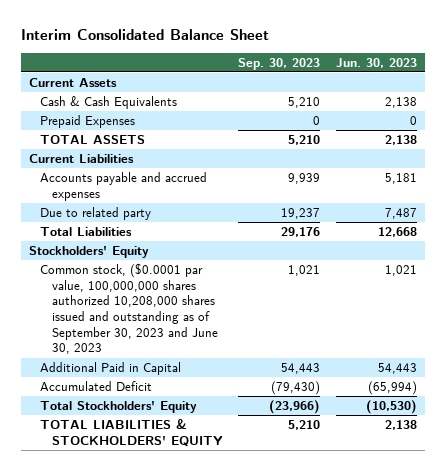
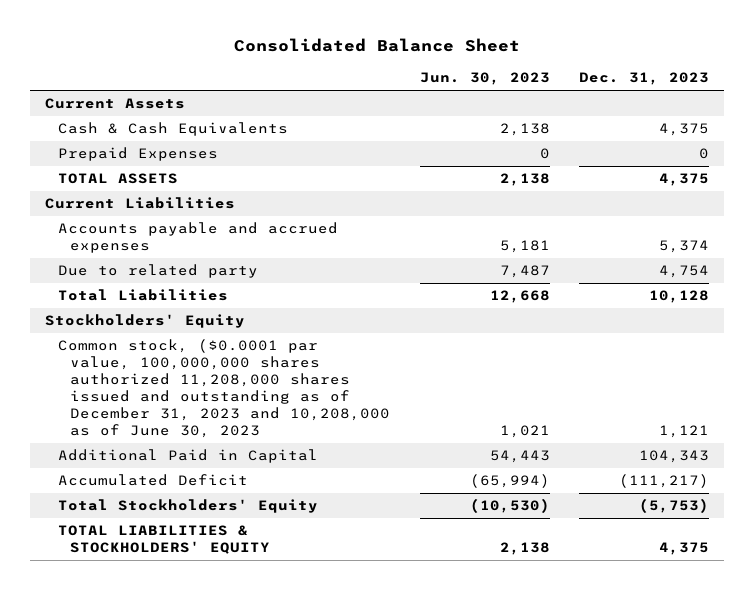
- Interim Consolidated Balance Sheet
+ Consolidated Balance Sheet
- | Sep. 30, 2023 | Jun. 30, 2023
+ | Jun. 30, 2023 | Dec. 31, 2023
- Common stock, ($0.0001 par value, 100,000,000 shares authorized 10,208,000 shares issued and outstanding as of September 30, 2023 and June 30, 2023 | 1,021 | 1,021
+ Common stock, ($0.0001 par value, 100,000,000 shares authorized 11,208,000 shares issued and outstanding as of December 31, 2023 and 10,208,000 as of June 30, 2023 | 1,021 | 1,121

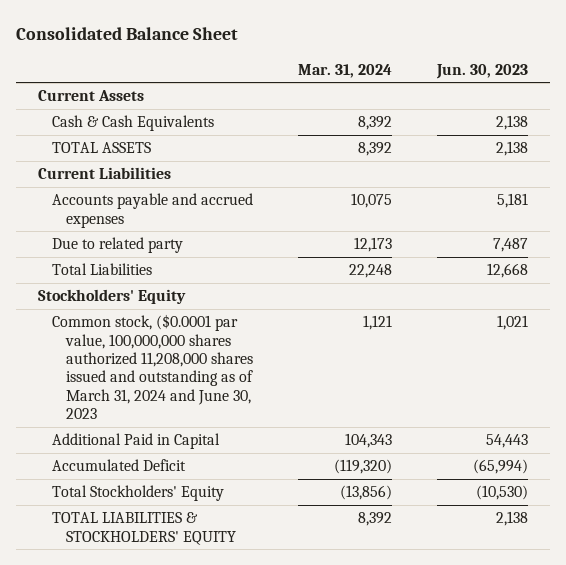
- | Jun. 30, 2023 | Dec. 31, 2023
+ | Mar. 31, 2024 | Jun. 30, 2023
- Prepaid Expenses | 0 | 0
- Common stock, ($0.0001 par value, 100,000,000 shares authorized 11,208,000 shares issued and outstanding as of December 31, 2023 and 10,208,000 as of June 30, 2023 | 1,021 | 1,121
+ Common stock, ($0.0001 par value, 100,000,000 shares authorized 11,208,000 shares issued and outstanding as of March 31, 2024 and June 30, 2023 | 1,121 | 1,021

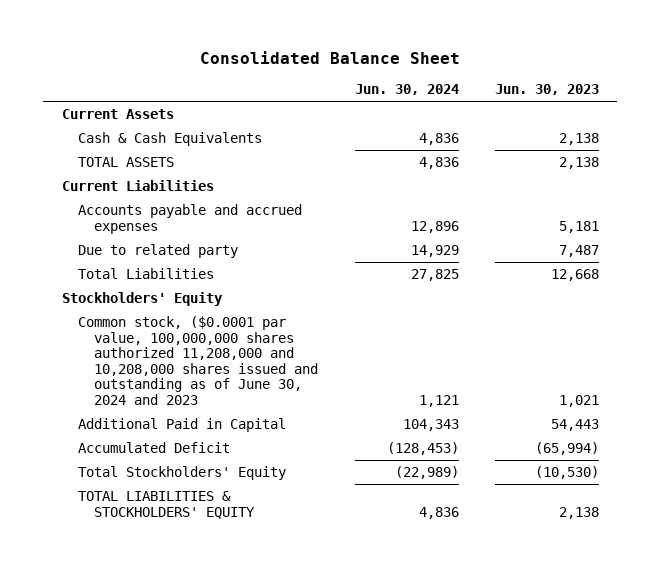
- | Mar. 31, 2024 | Jun. 30, 2023
+ | Jun. 30, 2024 | Jun. 30, 2023
- Common stock, ($0.0001 par value, 100,000,000 shares authorized 11,208,000 shares issued and outstanding as of March 31, 2024 and June 30, 2023 | 1,121 | 1,021
+ Common stock, ($0.0001 par value, 100,000,000 shares authorized 11,208,000 and 10,208,000 shares issued and outstanding as of June 30, 2024 and 2023 | 1,121 | 1,021

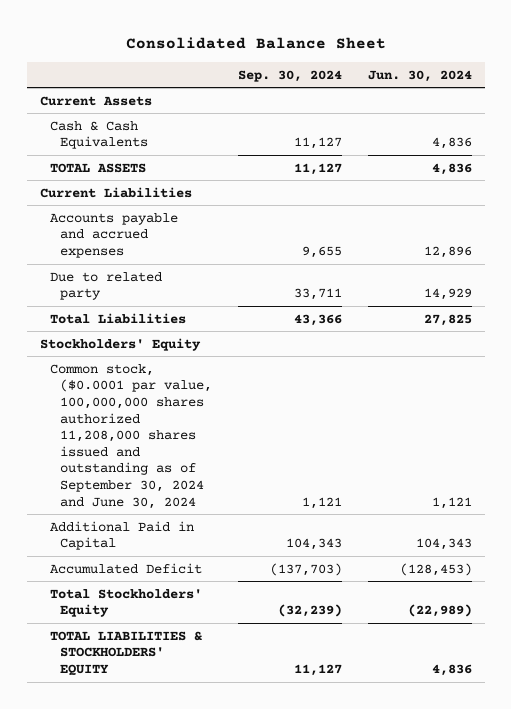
- | Jun. 30, 2024 | Jun. 30, 2023
+ | Sep. 30, 2024 | Jun. 30, 2024
- Common stock, ($0.0001 par value, 100,000,000 shares authorized 11,208,000 and 10,208,000 shares issued and outstanding as of June 30, 2024 and 2023 | 1,121 | 1,021
+ Common stock, ($0.0001 par value, 100,000,000 shares authorized 11,208,000 shares issued and outstanding as of September 30, 2024 and June 30, 2024 | 1,121 | 1,121

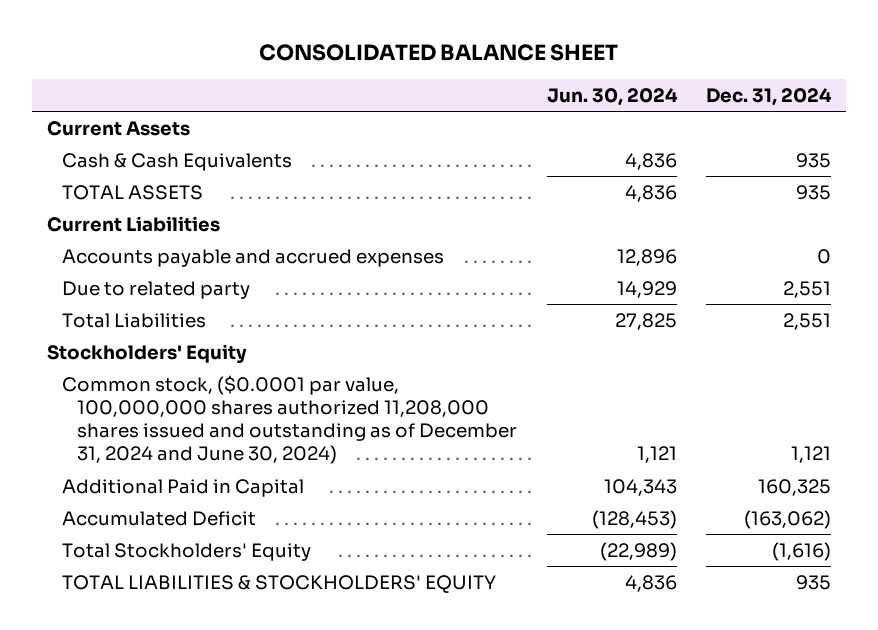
- Consolidated Balance Sheet
+ CONSOLIDATED BALANCE SHEET
- | Sep. 30, 2024 | Jun. 30, 2024
+ | Jun. 30, 2024 | Dec. 31, 2024
- Common stock, ($0.0001 par value, 100,000,000 shares authorized 11,208,000 shares issued and outstanding as of September 30, 2024 and June 30, 2024 | 1,121 | 1,121
+ Common stock, ($0.0001 par value, 100,000,000 shares authorized 11,208,000 shares issued and outstanding as of December 31, 2024 and June 30, 2024) | 1,121 | 1,121

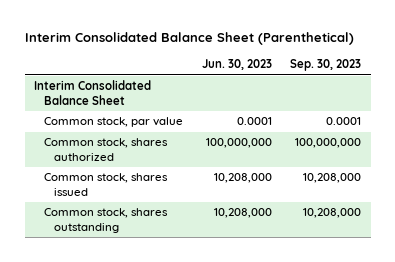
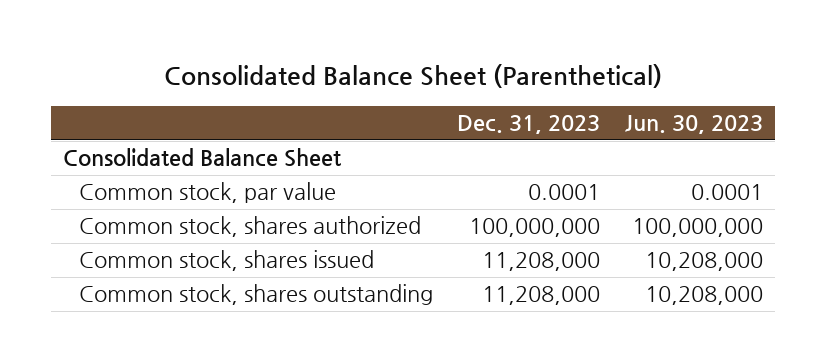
- Interim Consolidated Balance Sheet (Parenthetical)
+ Consolidated Balance Sheet (Parenthetical)
- | Jun. 30, 2023 | Sep. 30, 2023
+ | Dec. 31, 2023 | Jun. 30, 2023
- Interim Consolidated Balance Sheet
+ Consolidated Balance Sheet

